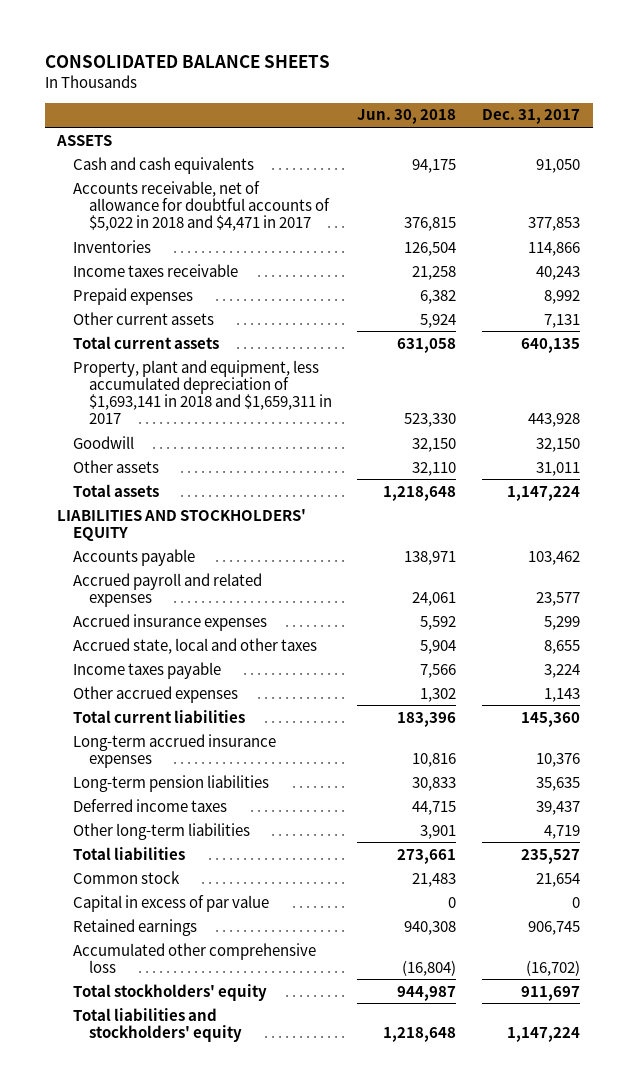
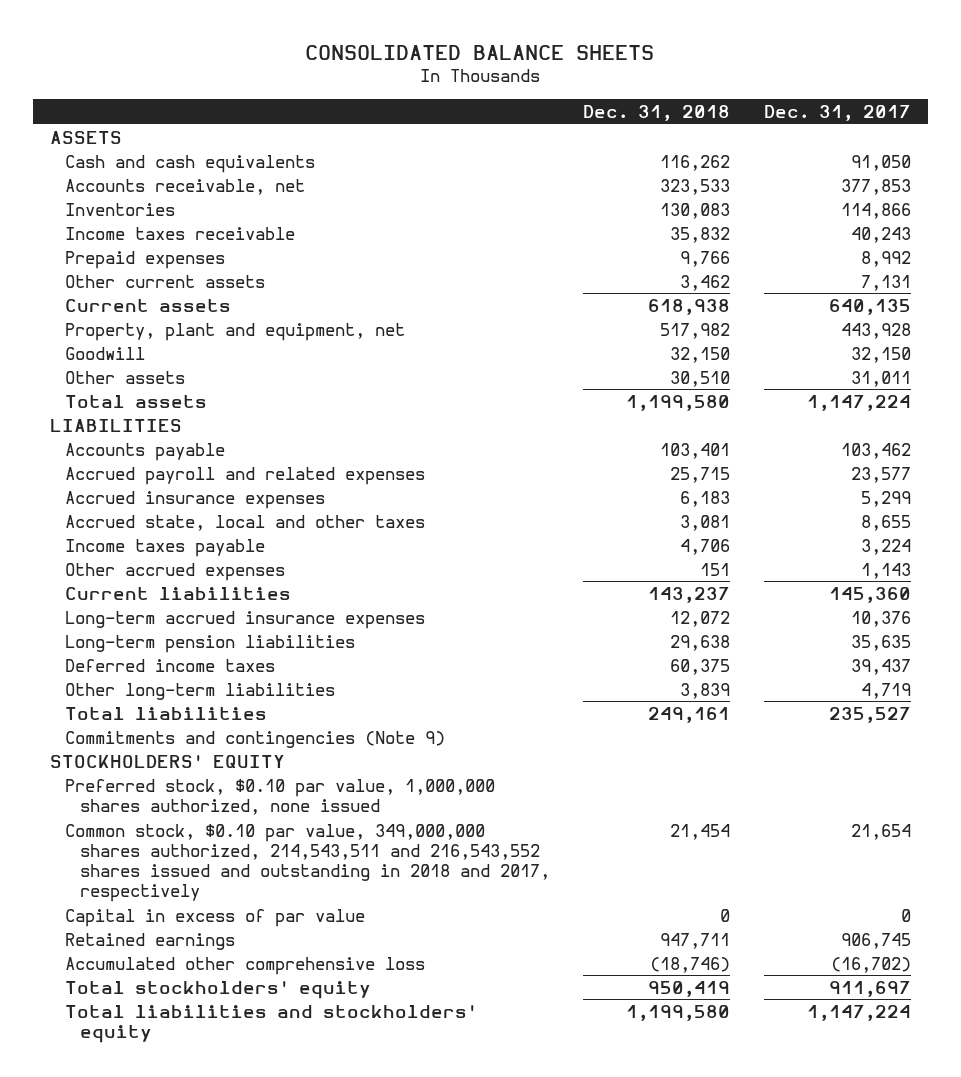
- | Jun. 30, 2018 | Dec. 31, 2017
+ | Dec. 31, 2018 | Dec. 31, 2017
- Accounts receivable, net of allowance for doubtful accounts of $5,022 in 2018 and $4,471 in 2017 | 376,815 | 377,853
+ Accounts receivable, net | 323,533 | 377,853
- Total current assets | 631,058 | 640,135
- Property, plant and equipment, less accumulated depreciation of $1,693,141 in 2018 and $1,659,311 in 2017 | 523,330 | 443,928
+ Current assets | 618,938 | 640,135
+ Property, plant and equipment, net | 517,982 | 443,928
- LIABILITIES AND STOCKHOLDERS' EQUITY
+ LIABILITIES
- Total current liabilities | 183,396 | 145,360
+ Current liabilities | 143,237 | 145,360
- Common stock | 21,483 | 21,654
+ Commitments and contingencies (Note 9)
+ STOCKHOLDERS' EQUITY
+ Preferred stock, $0.10 par value, 1,000,000 shares authorized, none issued
+ Common stock, $0.10 par value, 349,000,000 shares authorized, 214,543,511 and 216,543,552 shares issued and outstanding in 2018 and 2017, respectively | 21,454 | 21,654

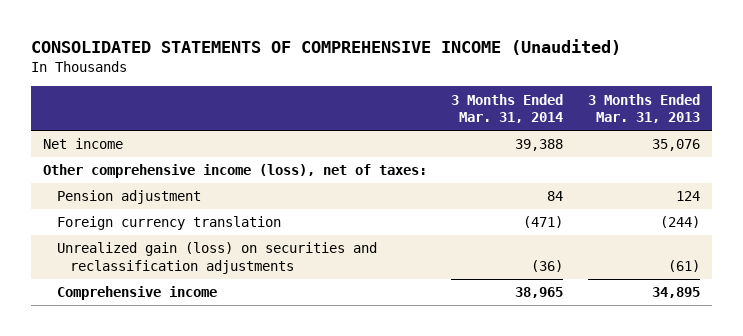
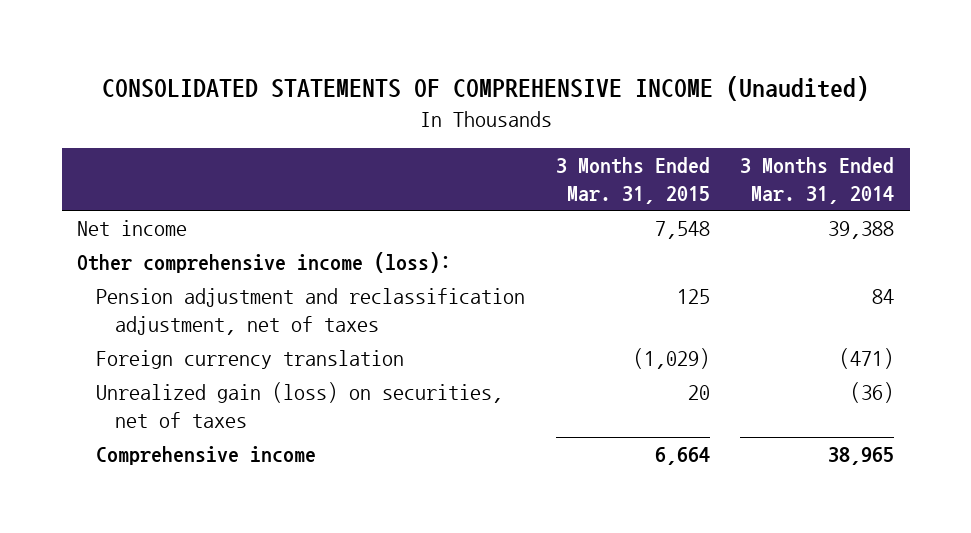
- | 3 Months Ended Mar. 31, 2014 | 3 Months Ended Mar. 31, 2013
+ | 3 Months Ended Mar. 31, 2015 | 3 Months Ended Mar. 31, 2014
- Other comprehensive income (loss), net of taxes:
- Pension adjustment | 84 | 124
+ Other comprehensive income (loss):
+ Pension adjustment and reclassification adjustment, net of taxes | 125 | 84
- Unrealized gain (loss) on securities and reclassification adjustments | (36) | (61)
+ Unrealized gain (loss) on securities, net of taxes | 20 | (36)

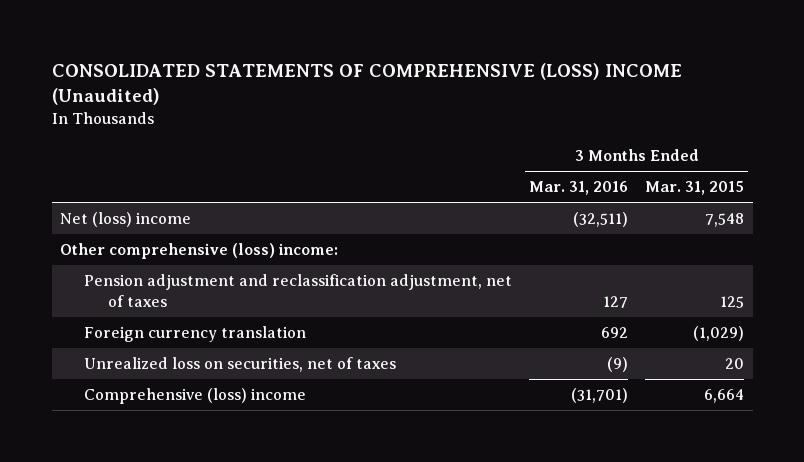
- CONSOLIDATED STATEMENTS OF COMPREHENSIVE INCOME (Unaudited)
+ CONSOLIDATED STATEMENTS OF COMPREHENSIVE (LOSS) INCOME (Unaudited)
- | 3 Months Ended Mar. 31, 2015 | 3 Months Ended Mar. 31, 2014
+ | 3 Months Ended Mar. 31, 2016 | 3 Months Ended Mar. 31, 2015
- Net income | 7,548 | 39,388
- Other comprehensive income (loss):
+ Net (loss) income | (32,511) | 7,548
+ Other comprehensive (loss) income:
- Unrealized gain (loss) on securities, net of taxes | 20 | (36)
- Comprehensive income | 6,664 | 38,965
+ Unrealized loss on securities, net of taxes | (9) | 20
+ Comprehensive (loss) income | (31,701) | 6,664

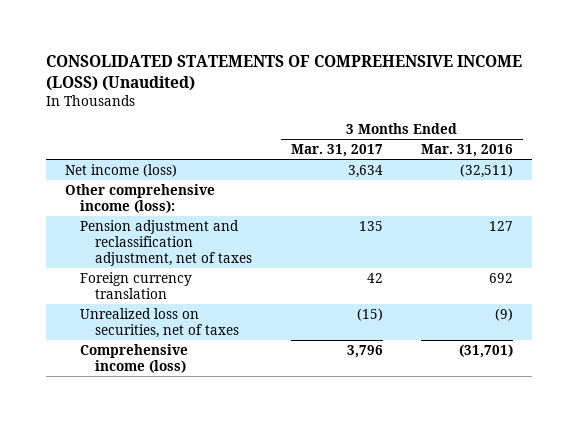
- CONSOLIDATED STATEMENTS OF COMPREHENSIVE (LOSS) INCOME (Unaudited)
+ CONSOLIDATED STATEMENTS OF COMPREHENSIVE INCOME (LOSS) (Unaudited)
- | 3 Months Ended Mar. 31, 2016 | 3 Months Ended Mar. 31, 2015
+ | 3 Months Ended Mar. 31, 2017 | 3 Months Ended Mar. 31, 2016
- Net (loss) income | (32,511) | 7,548
- Other comprehensive (loss) income:
+ Net income (loss) | 3,634 | (32,511)
+ Other comprehensive income (loss):
- Comprehensive (loss) income | (31,701) | 6,664
+ Comprehensive income (loss) | 3,796 | (31,701)

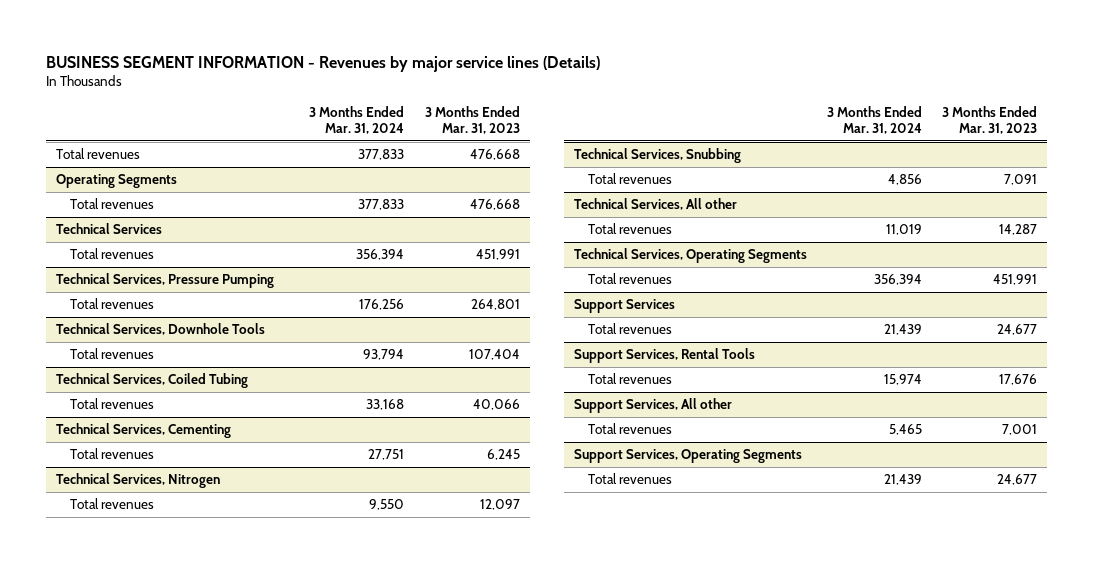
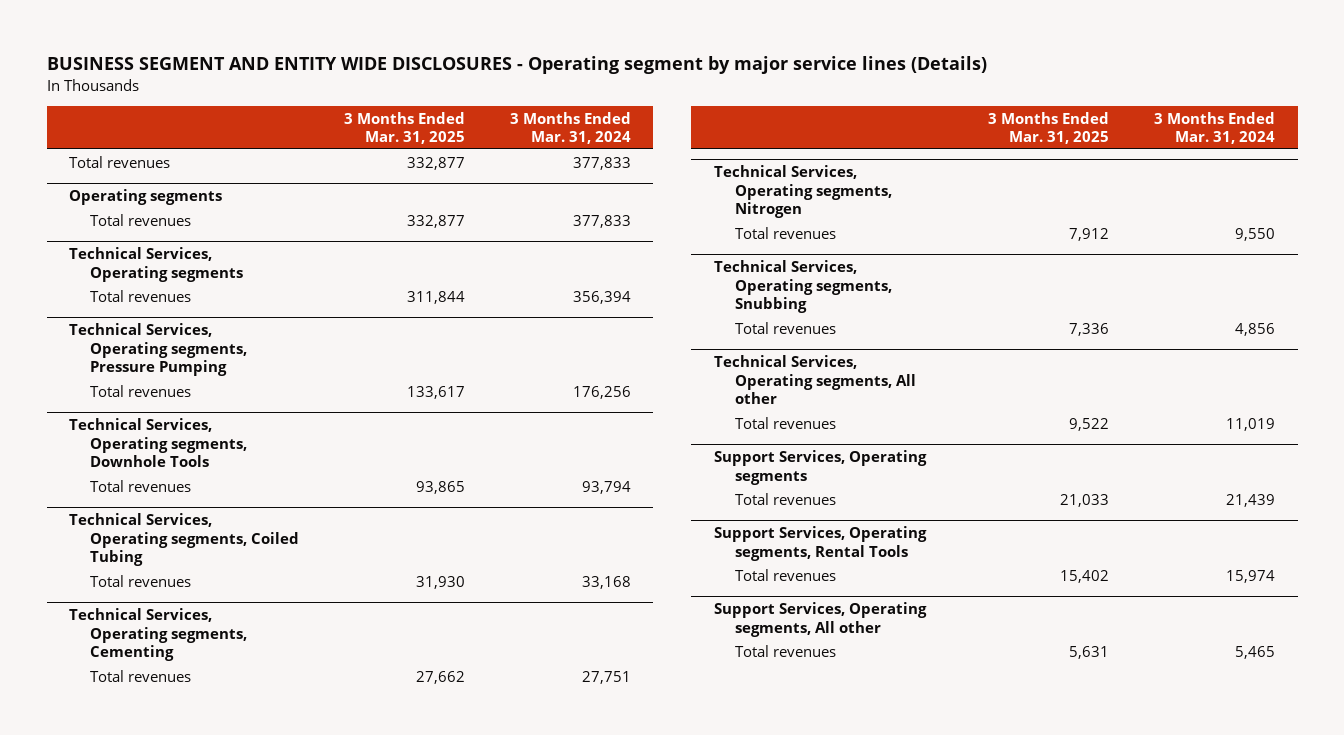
- BUSINESS SEGMENT INFORMATION - Revenues by major service lines (Details)
+ BUSINESS SEGMENT AND ENTITY WIDE DISCLOSURES - Operating segment by major service lines (Details)
- | 3 Months Ended Mar. 31, 2024 | 3 Months Ended Mar. 31, 2023
+ | 3 Months Ended Mar. 31, 2025 | 3 Months Ended Mar. 31, 2024
- Operating Segments
+ Operating segments
- Technical Services
+ Technical Services, Operating segments
- Technical Services, Pressure Pumping
+ Technical Services, Operating segments, Pressure Pumping
- Technical Services, Downhole Tools
+ Technical Services, Operating segments, Downhole Tools
- Technical Services, Coiled Tubing
+ Technical Services, Operating segments, Coiled Tubing
- Technical Services, Cementing
+ Technical Services, Operating segments, Cementing
- Technical Services, Nitrogen
+ Technical Services, Operating segments, Nitrogen
- Technical Services, Snubbing
+ Technical Services, Operating segments, Snubbing
- Technical Services, All other
+ Technical Services, Operating segments, All other
- Technical Services, Operating Segments
- Total revenues | 356,394 | 451,991
- Support Services
+ Support Services, Operating segments
- Support Services, Rental Tools
+ Support Services, Operating segments, Rental Tools
- Support Services, All other
+ Support Services, Operating segments, All other
- Support Services, Operating Segments
- Total revenues | 21,439 | 24,677

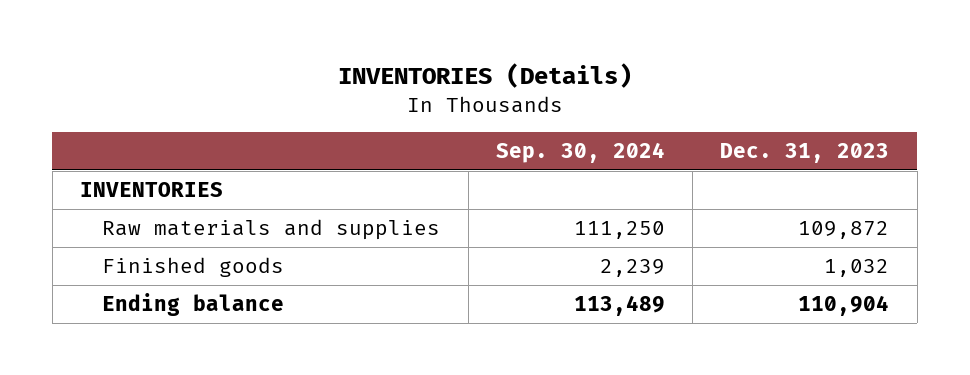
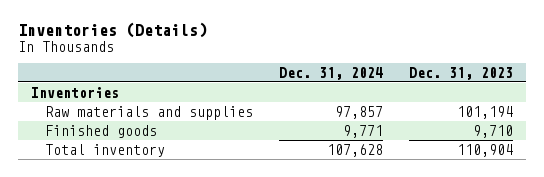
- INVENTORIES (Details)
+ Inventories (Details)
- | Sep. 30, 2024 | Dec. 31, 2023
+ | Dec. 31, 2024 | Dec. 31, 2023
- INVENTORIES
- Raw materials and supplies | 111,250 | 109,872
- Finished goods | 2,239 | 1,032
- Ending balance | 113,489 | 110,904
+ Inventories
+ Raw materials and supplies | 97,857 | 101,194
+ Finished goods | 9,771 | 9,710
+ Total inventory | 107,628 | 110,904

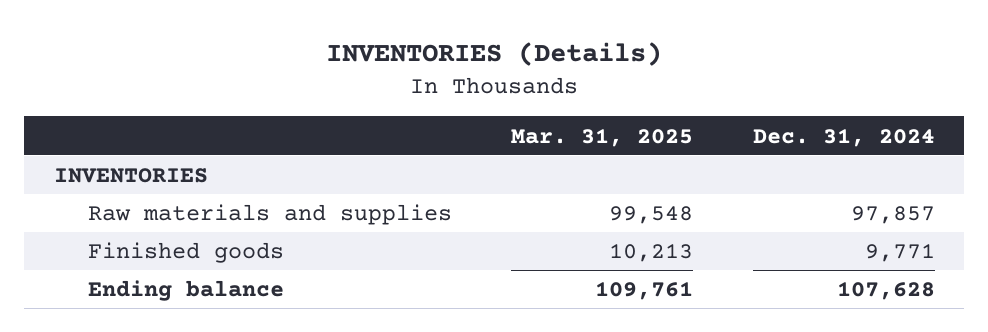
- Inventories (Details)
+ INVENTORIES (Details)
- | Dec. 31, 2024 | Dec. 31, 2023
+ | Mar. 31, 2025 | Dec. 31, 2024
- Inventories
+ INVENTORIES
- Total inventory | 107,628 | 110,904
+ Ending balance | 109,761 | 107,628

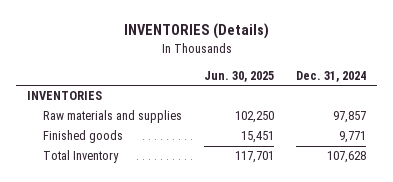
- | Mar. 31, 2025 | Dec. 31, 2024
+ | Jun. 30, 2025 | Dec. 31, 2024
- Ending balance | 109,761 | 107,628
+ Total Inventory | 117,701 | 107,628

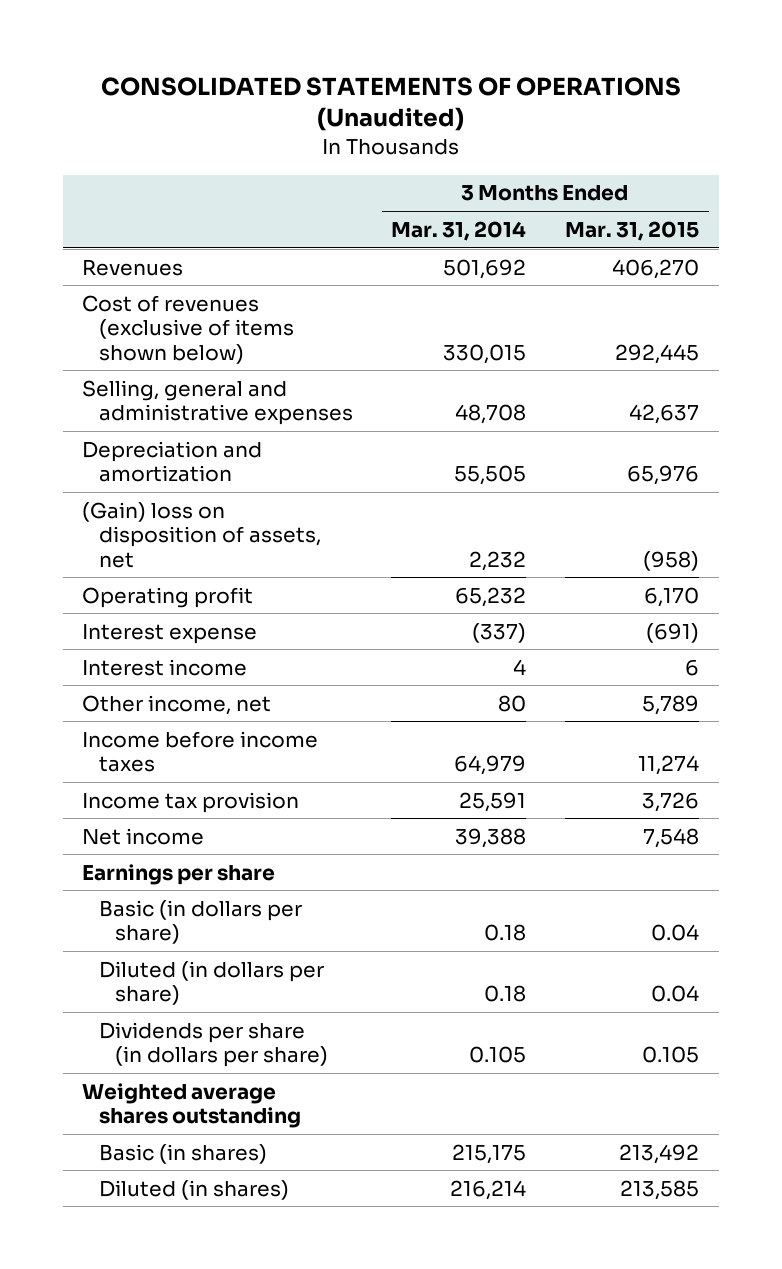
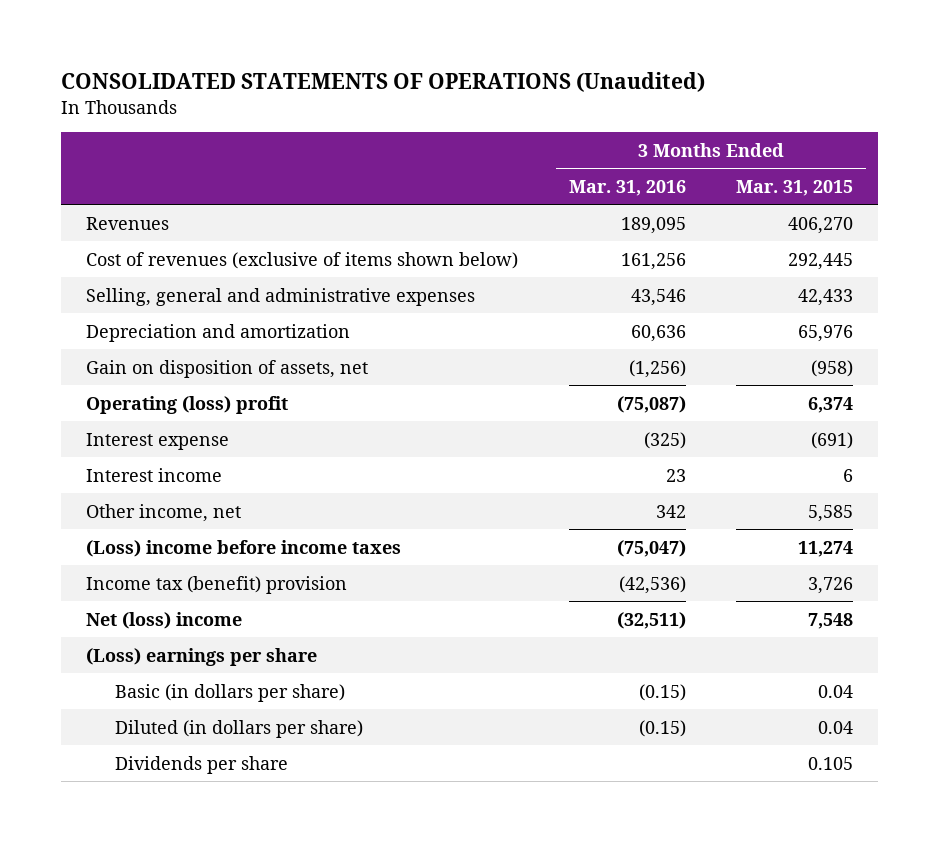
- | 3 Months Ended Mar. 31, 2014 | 3 Months Ended Mar. 31, 2015
+ | 3 Months Ended Mar. 31, 2016 | 3 Months Ended Mar. 31, 2015
- Selling, general and administrative expenses | 48,708 | 42,637
+ Selling, general and administrative expenses | 43,546 | 42,433
- (Gain) loss on disposition of assets, net | 2,232 | (958)
- Operating profit | 65,232 | 6,170
+ Gain on disposition of assets, net | (1,256) | (958)
+ Operating (loss) profit | (75,087) | 6,374
- Other income, net | 80 | 5,789
- Income before income taxes | 64,979 | 11,274
- Income tax provision | 25,591 | 3,726
- Net income | 39,388 | 7,548
- Earnings per share
+ Other income, net | 342 | 5,585
+ (Loss) income before income taxes | (75,047) | 11,274
+ Income tax (benefit) provision | (42,536) | 3,726
+ Net (loss) income | (32,511) | 7,548
+ (Loss) earnings per share
- Dividends per share (in dollars per share) | 0.105 | 0.105
- Weighted average shares outstanding
- Basic (in shares) | 215,175 | 213,492
- Diluted (in shares) | 216,214 | 213,585
+ Dividends per share | | 0.105

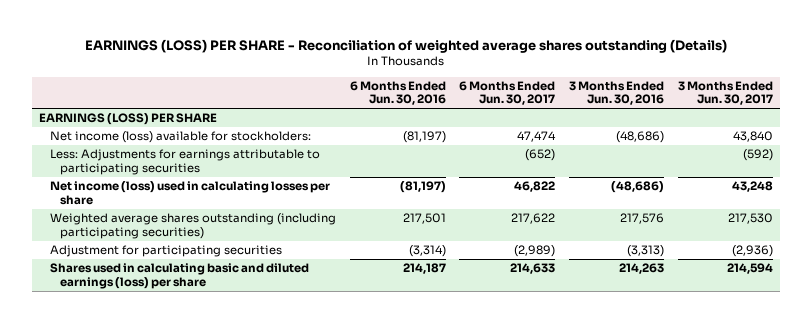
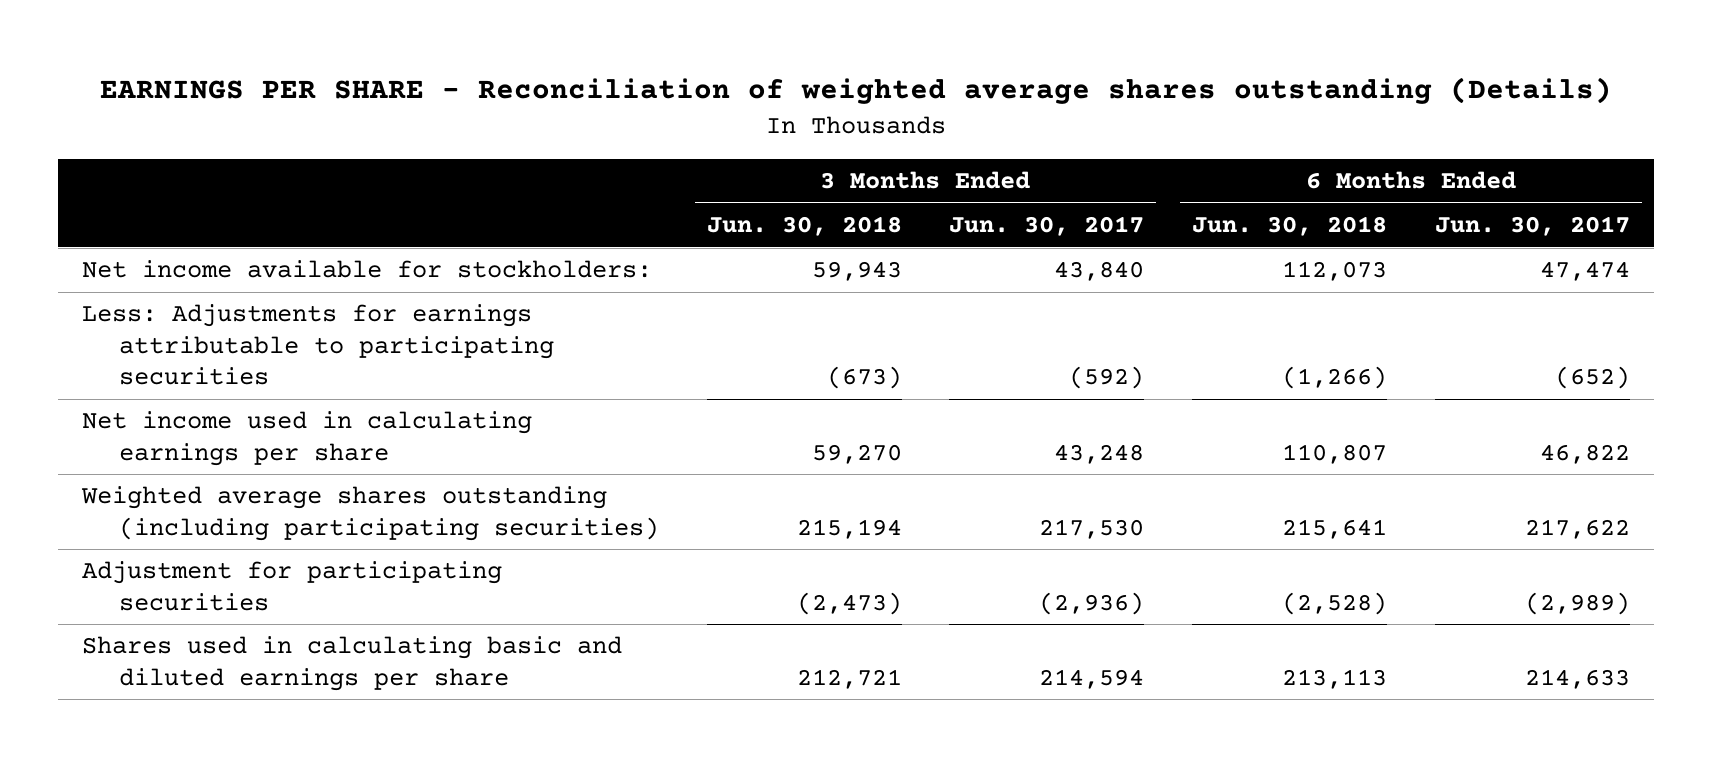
- EARNINGS (LOSS) PER SHARE - Reconciliation of weighted average shares outstanding (Details)
+ EARNINGS PER SHARE - Reconciliation of weighted average shares outstanding (Details)
- | 6 Months Ended Jun. 30, 2016 | 6 Months Ended Jun. 30, 2017 | 3 Months Ended Jun. 30, 2016 | 3 Months Ended Jun. 30, 2017
+ | 3 Months Ended Jun. 30, 2018 | 3 Months Ended Jun. 30, 2017 | 6 Months Ended Jun. 30, 2018 | 6 Months Ended Jun. 30, 2017
- EARNINGS (LOSS) PER SHARE
- Net income (loss) available for stockholders: | (81,197) | 47,474 | (48,686) | 43,840
+ Net income available for stockholders: | 59,943 | 43,840 | 112,073 | 47,474
- Net income (loss) used in calculating losses per share | (81,197) | 46,822 | (48,686) | 43,248
+ Net income used in calculating earnings per share | 59,270 | 43,248 | 110,807 | 46,822
- Shares used in calculating basic and diluted earnings (loss) per share | 214,187 | 214,633 | 214,263 | 214,594
+ Shares used in calculating basic and diluted earnings per share | 212,721 | 214,594 | 213,113 | 214,633

